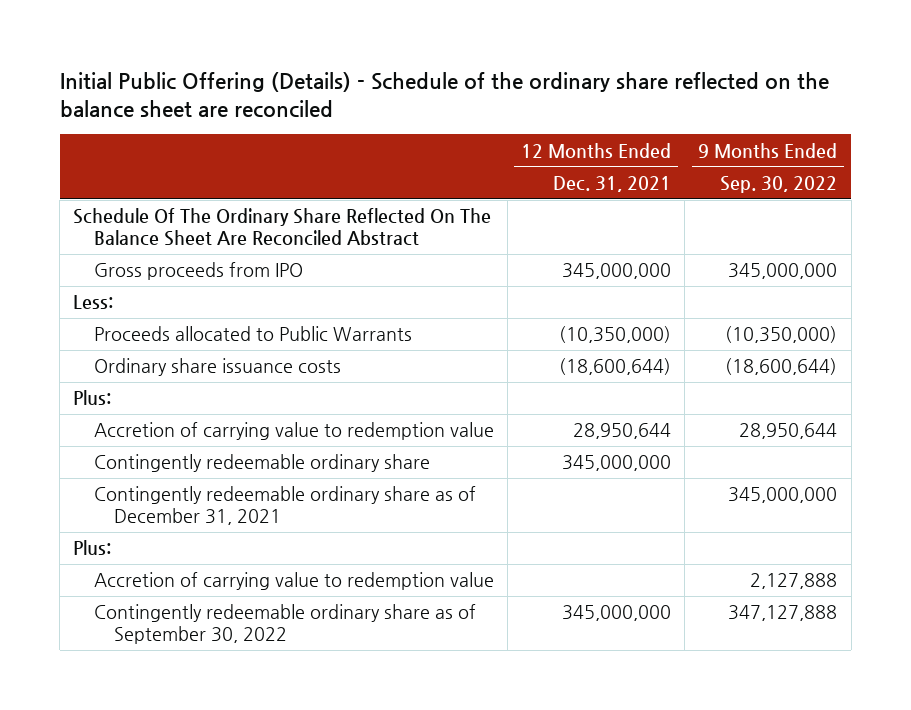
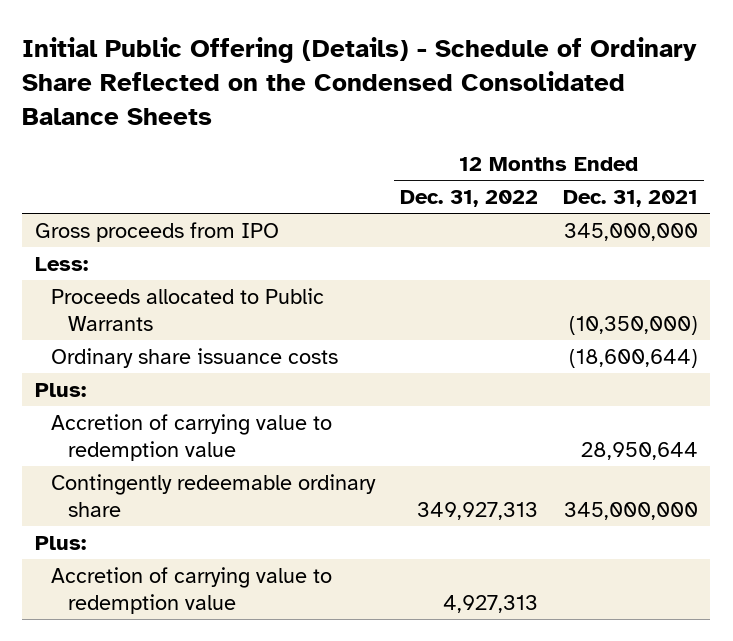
- Initial Public Offering (Details) - Schedule of the ordinary share reflected on the balance sheet are reconciled
+ Initial Public Offering (Details) - Schedule of Ordinary Share Reflected on the Condensed Consolidated Balance Sheets
- | 12 Months Ended Dec. 31, 2021 | 9 Months Ended Sep. 30, 2022
+ | 12 Months Ended Dec. 31, 2022 | 12 Months Ended Dec. 31, 2021
- Schedule Of The Ordinary Share Reflected On The Balance Sheet Are Reconciled Abstract
- Contingently redeemable ordinary share as of December 31, 2021 | | 345,000,000
- Contingently redeemable ordinary share as of September 30, 2022 | 345,000,000 | 347,127,888

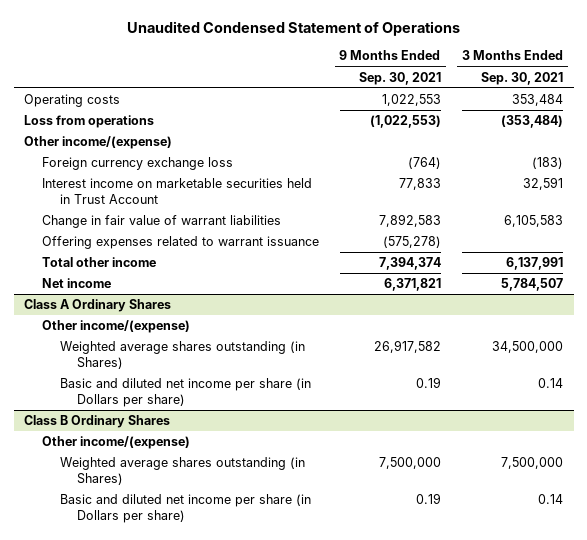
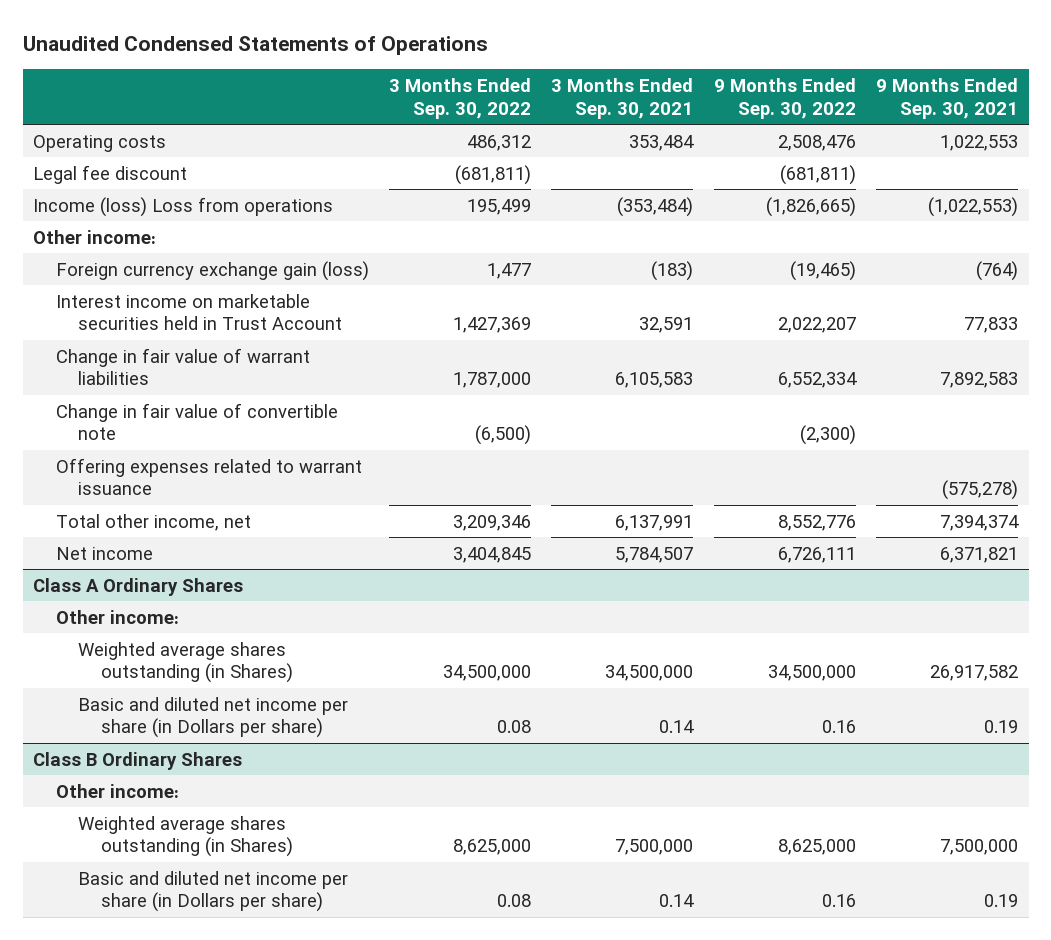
- Unaudited Condensed Statement of Operations
+ Unaudited Condensed Statements of Operations
- | 9 Months Ended Sep. 30, 2021 | 3 Months Ended Sep. 30, 2021
+ | 3 Months Ended Sep. 30, 2022 | 3 Months Ended Sep. 30, 2021 | 9 Months Ended Sep. 30, 2022 | 9 Months Ended Sep. 30, 2021
- Loss from operations | (1,022,553) | (353,484)
- Other income/(expense)
- Foreign currency exchange loss | (764) | (183)
+ Legal fee discount | (681,811) | | (681,811) |
+ Income (loss) Loss from operations | 195,499 | (353,484) | (1,826,665) | (1,022,553)
+ Other income:
+ Foreign currency exchange gain (loss) | 1,477 | (183) | (19,465) | (764)
+ Change in fair value of convertible note | (6,500) | | (2,300) |
- Total other income | 7,394,374 | 6,137,991
+ Total other income, net | 3,209,346 | 6,137,991 | 8,552,776 | 7,394,374
@ Class A Ordinary Shares
- Other income/(expense)
+ Other income:
@ Class B Ordinary Shares
- Other income/(expense)
+ Other income:

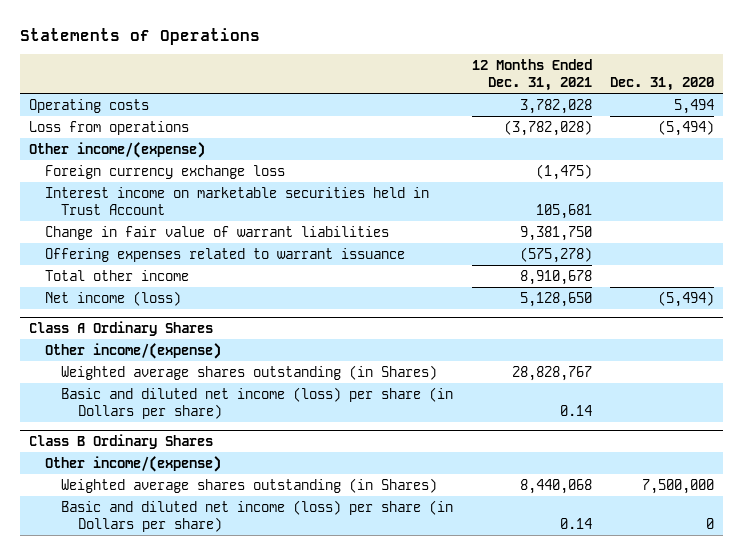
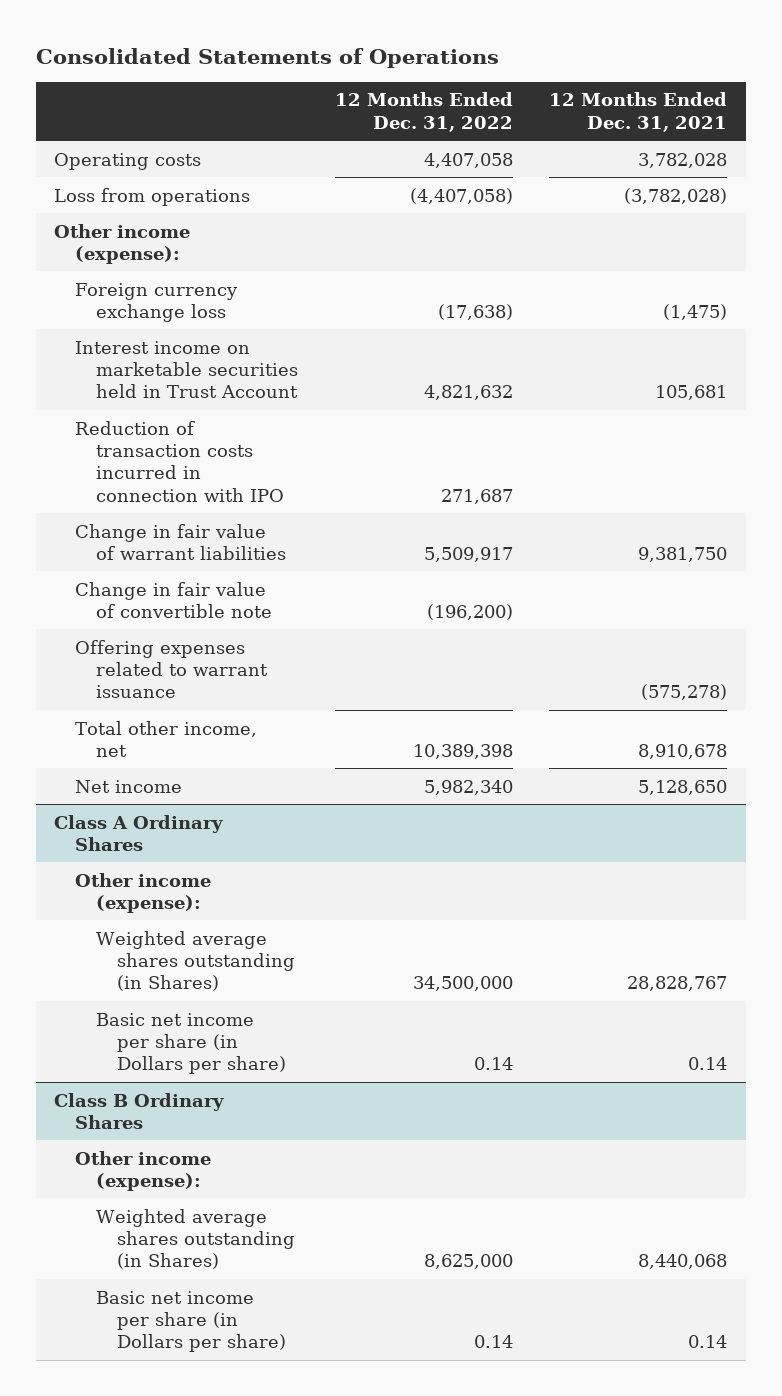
- Statements of Operations
+ Consolidated Statements of Operations
- | 12 Months Ended Dec. 31, 2021 | Dec. 31, 2020
+ | 12 Months Ended Dec. 31, 2022 | 12 Months Ended Dec. 31, 2021
- Other income/(expense)
+ Other income (expense):
+ Reduction of transaction costs incurred in connection with IPO | 271,687 |
+ Change in fair value of convertible note | (196,200) |
- Total other income | 8,910,678 |
- Net income (loss) | 5,128,650 | (5,494)
+ Total other income, net | 10,389,398 | 8,910,678
+ Net income | 5,982,340 | 5,128,650
@ Class A Ordinary Shares
- Other income/(expense)
+ Other income (expense):
- Basic and diluted net income (loss) per share (in Dollars per share) | 0.14 |
+ Basic net income per share (in Dollars per share) | 0.14 | 0.14
@ Class B Ordinary Shares
- Other income/(expense)
+ Other income (expense):
- Basic and diluted net income (loss) per share (in Dollars per share) | 0.14 | 0
+ Basic net income per share (in Dollars per share) | 0.14 | 0.14

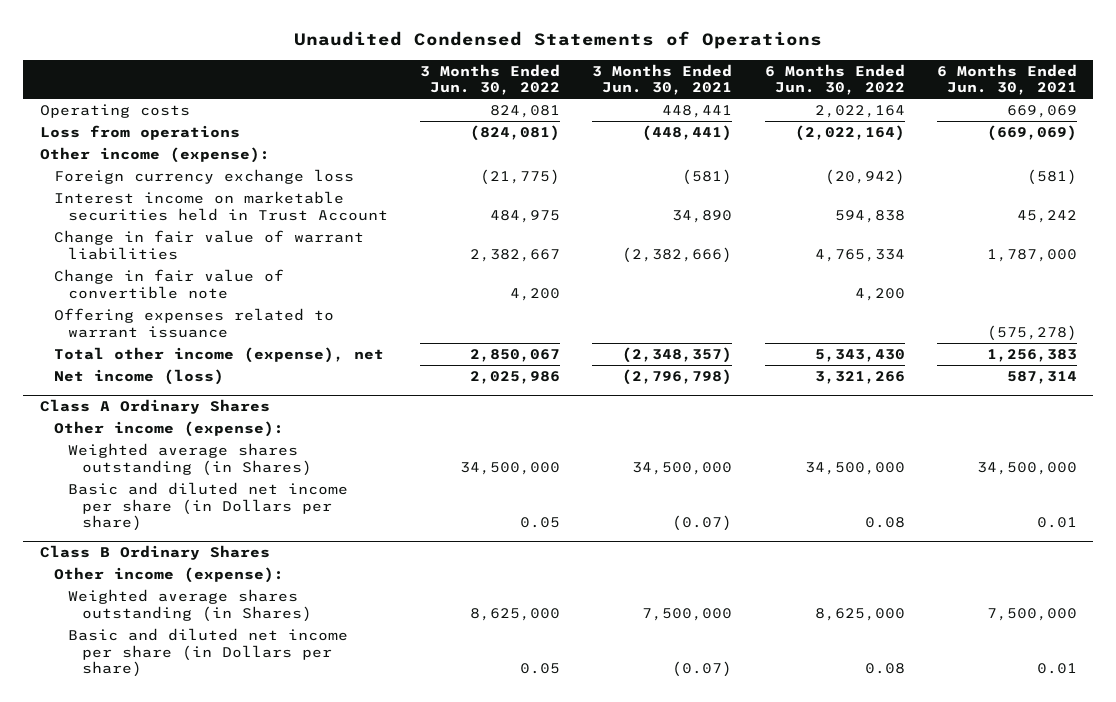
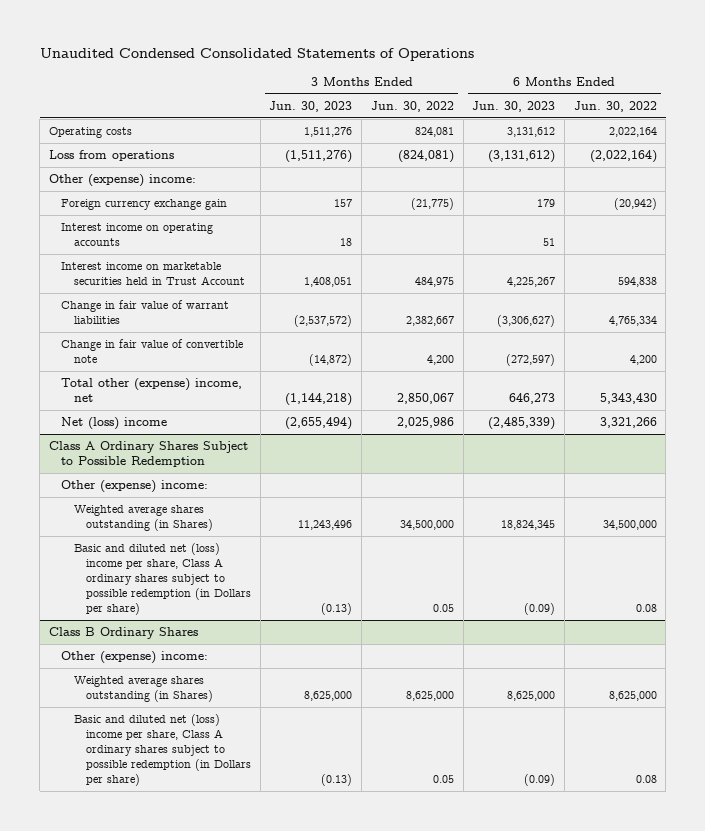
- Unaudited Condensed Statements of Operations
+ Unaudited Condensed Consolidated Statements of Operations
- | 3 Months Ended Jun. 30, 2022 | 3 Months Ended Jun. 30, 2021 | 6 Months Ended Jun. 30, 2022 | 6 Months Ended Jun. 30, 2021
+ | 3 Months Ended Jun. 30, 2023 | 3 Months Ended Jun. 30, 2022 | 6 Months Ended Jun. 30, 2023 | 6 Months Ended Jun. 30, 2022
- Other income (expense):
- Foreign currency exchange loss | (21,775) | (581) | (20,942) | (581)
+ Other (expense) income:
+ Foreign currency exchange gain | 157 | (21,775) | 179 | (20,942)
+ Interest income on operating accounts | 18 | | 51 |
- Offering expenses related to warrant issuance | | | | (575,278)
- Total other income (expense), net | 2,850,067 | (2,348,357) | 5,343,430 | 1,256,383
- Net income (loss) | 2,025,986 | (2,796,798) | 3,321,266 | 587,314
- Class A Ordinary Shares
- Other income (expense):
+ Total other (expense) income, net | (1,144,218) | 2,850,067 | 646,273 | 5,343,430
+ Net (loss) income | (2,655,494) | 2,025,986 | (2,485,339) | 3,321,266
+ Class A Ordinary Shares Subject to Possible Redemption
+ Other (expense) income:
- Basic and diluted net income per share (in Dollars per share) | 0.05 | (0.07) | 0.08 | 0.01
+ Basic and diluted net (loss) income per share, Class A ordinary shares subject to possible redemption (in Dollars per share) | (0.13) | 0.05 | (0.09) | 0.08
@ Class B Ordinary Shares
- Other income (expense):
+ Other (expense) income:
- Basic and diluted net income per share (in Dollars per share) | 0.05 | (0.07) | 0.08 | 0.01
+ Basic and diluted net (loss) income per share, Class A ordinary shares subject to possible redemption (in Dollars per share) | (0.13) | 0.05 | (0.09) | 0.08

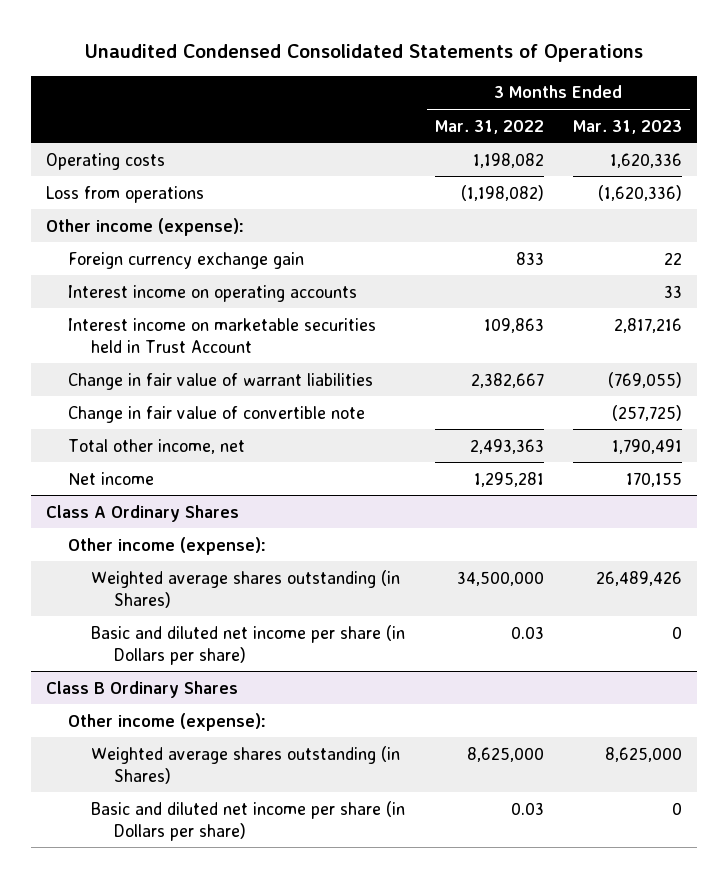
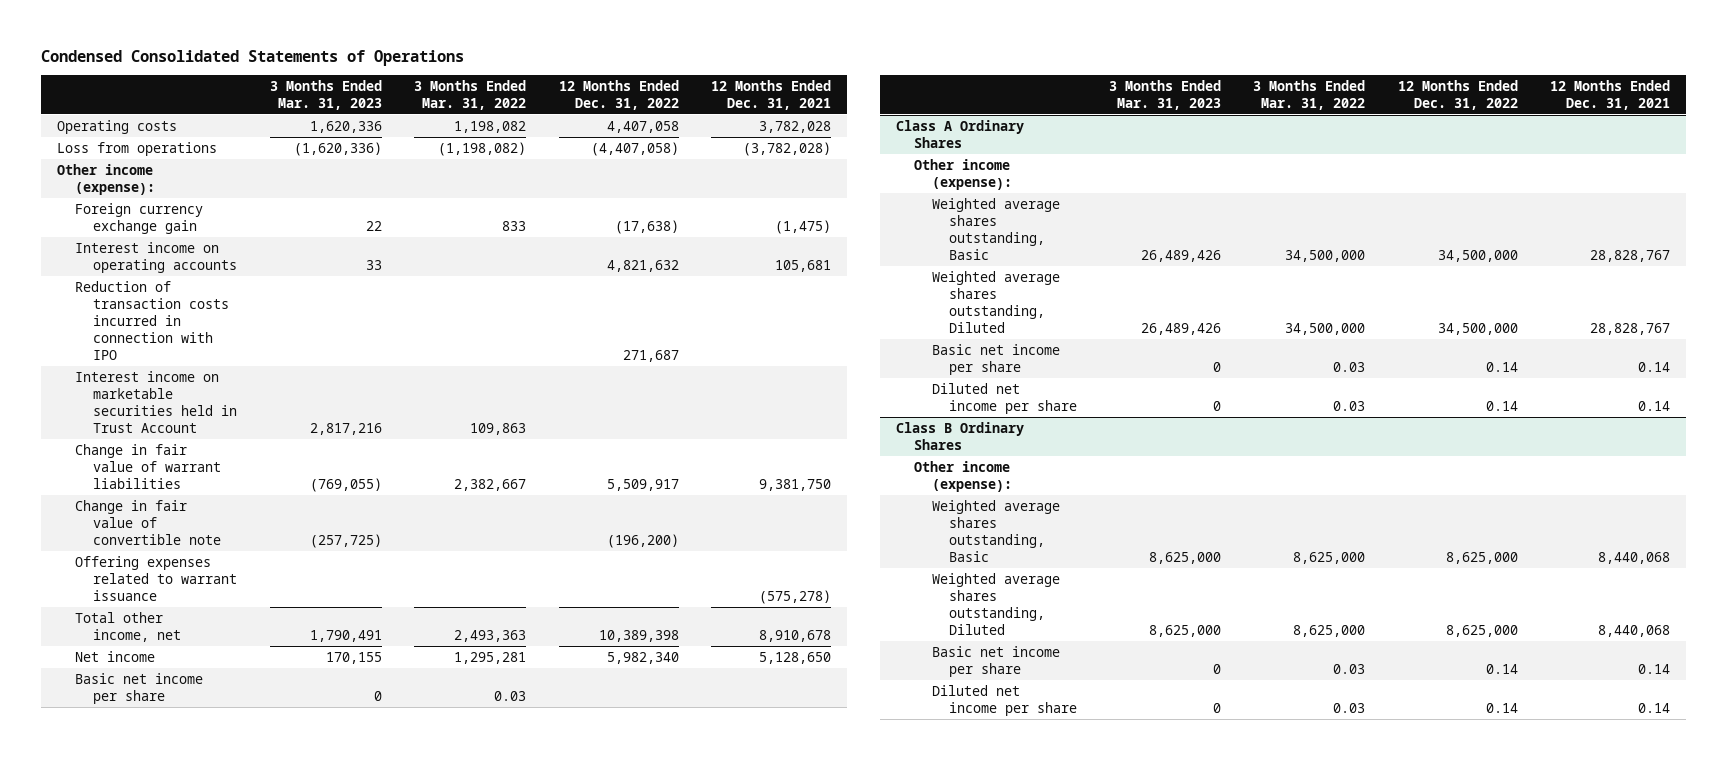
- Unaudited Condensed Consolidated Statements of Operations
+ Condensed Consolidated Statements of Operations
- | 3 Months Ended Mar. 31, 2022 | 3 Months Ended Mar. 31, 2023
+ | 3 Months Ended Mar. 31, 2023 | 3 Months Ended Mar. 31, 2022 | 12 Months Ended Dec. 31, 2022 | 12 Months Ended Dec. 31, 2021
+ Reduction of transaction costs incurred in connection with IPO | | | 271,687 |
+ Offering expenses related to warrant issuance | | | | (575,278)
+ Basic net income per share | 0 | 0.03 | |
@ Class A Ordinary Shares
- Weighted average shares outstanding (in Shares) | 34,500,000 | 26,489,426
- Basic and diluted net income per share (in Dollars per share) | 0.03 | 0
+ Weighted average shares outstanding, Basic | 26,489,426 | 34,500,000 | 34,500,000 | 28,828,767
+ Weighted average shares outstanding, Diluted | 26,489,426 | 34,500,000 | 34,500,000 | 28,828,767
+ Basic net income per share | 0 | 0.03 | 0.14 | 0.14
+ Diluted net income per share | 0 | 0.03 | 0.14 | 0.14
@ Class B Ordinary Shares
- Weighted average shares outstanding (in Shares) | 8,625,000 | 8,625,000
- Basic and diluted net income per share (in Dollars per share) | 0.03 | 0
+ Weighted average shares outstanding, Basic | 8,625,000 | 8,625,000 | 8,625,000 | 8,440,068
+ Weighted average shares outstanding, Diluted | 8,625,000 | 8,625,000 | 8,625,000 | 8,440,068
+ Basic net income per share | 0 | 0.03 | 0.14 | 0.14
+ Diluted net income per share | 0 | 0.03 | 0.14 | 0.14

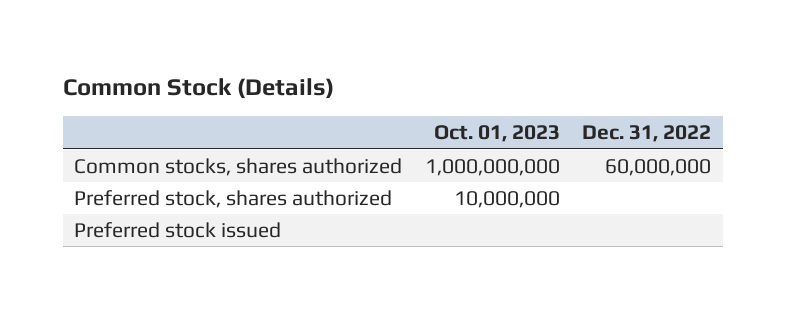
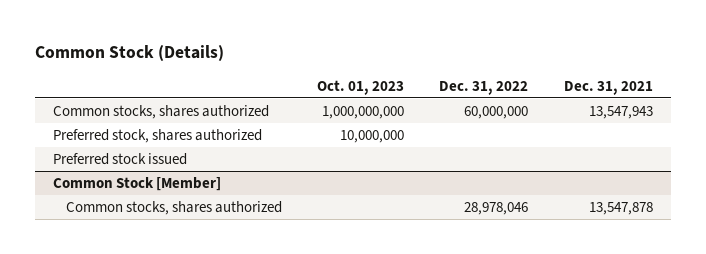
- | Oct. 01, 2023 | Dec. 31, 2022
+ | Oct. 01, 2023 | Dec. 31, 2022 | Dec. 31, 2021
+ Common Stock [Member]
+ Common stocks, shares authorized | | 28,978,046 | 13,547,878

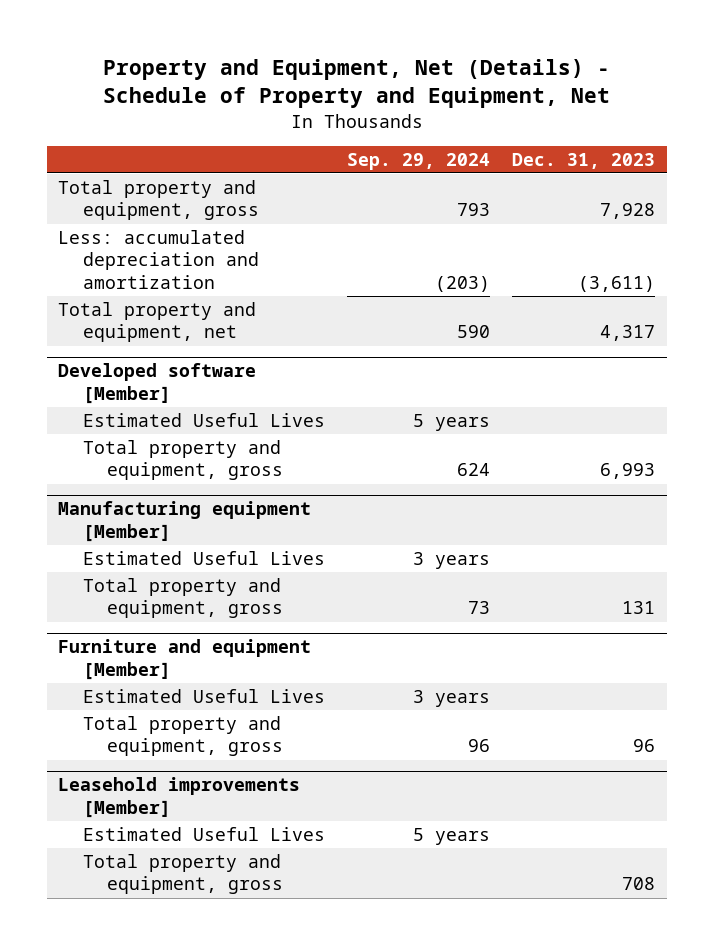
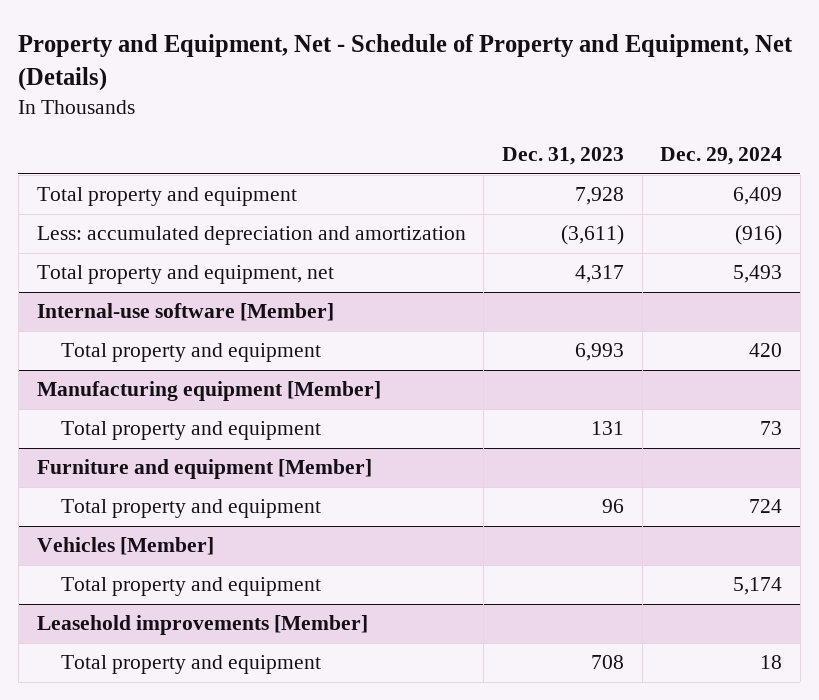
- Property and Equipment, Net (Details) - Schedule of Property and Equipment, Net
+ Property and Equipment, Net - Schedule of Property and Equipment, Net (Details)
- | Sep. 29, 2024 | Dec. 31, 2023
+ | Dec. 31, 2023 | Dec. 29, 2024
- Total property and equipment, gross | 793 | 7,928
+ Total property and equipment | 7,928 | 6,409
- Developed software [Member]
- Estimated Useful Lives | 5 years |
- Total property and equipment, gross | 624 | 6,993
+ Internal-use software [Member]
+ Total property and equipment | 6,993 | 420
@ Manufacturing equipment [Member]
- Estimated Useful Lives | 3 years |
- Total property and equipment, gross | 73 | 131
+ Total property and equipment | 131 | 73
@ Furniture and equipment [Member]
- Estimated Useful Lives | 3 years |
- Total property and equipment, gross | 96 | 96
+ Total property and equipment | 96 | 724
+ Vehicles [Member]
+ Total property and equipment | | 5,174
@ Leasehold improvements [Member]
- Estimated Useful Lives | 5 years |
- Total property and equipment, gross | | 708
+ Total property and equipment | 708 | 18

